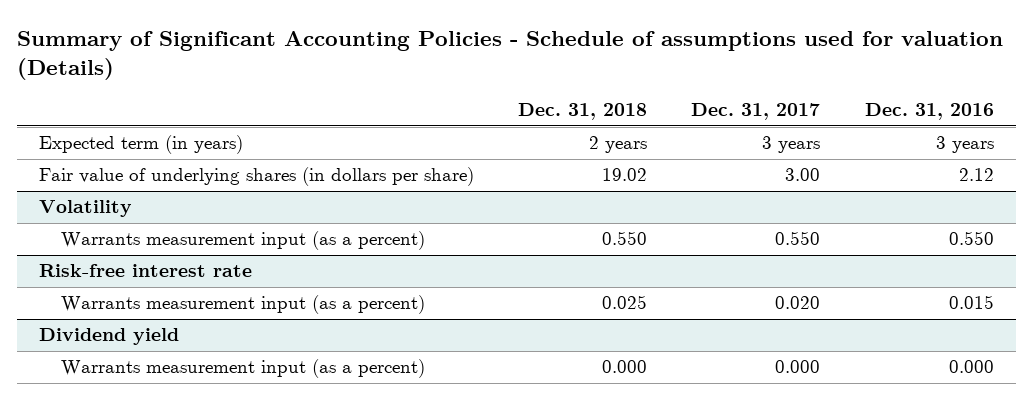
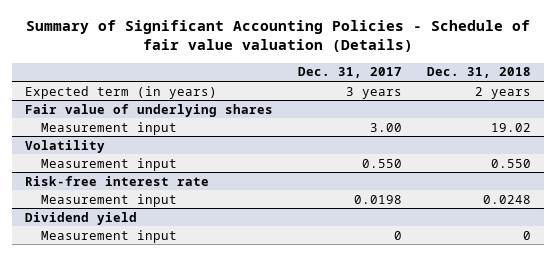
- Summary of Significant Accounting Policies - Schedule of assumptions used for valuation (Details)
+ Summary of Significant Accounting Policies - Schedule of fair value valuation (Details)
- | Dec. 31, 2018 | Dec. 31, 2017 | Dec. 31, 2016
+ | Dec. 31, 2017 | Dec. 31, 2018
- Fair value of underlying shares (in dollars per share) | 19.02 | 3.00 | 2.12
+ Fair value of underlying shares
+ Measurement input | 3.00 | 19.02
@ Volatility
- Warrants measurement input (as a percent) | 0.550 | 0.550 | 0.550
+ Measurement input | 0.550 | 0.550
@ Risk-free interest rate
- Warrants measurement input (as a percent) | 0.025 | 0.020 | 0.015
+ Measurement input | 0.0198 | 0.0248
@ Dividend yield
- Warrants measurement input (as a percent) | 0.000 | 0.000 | 0.000
+ Measurement input | 0 | 0

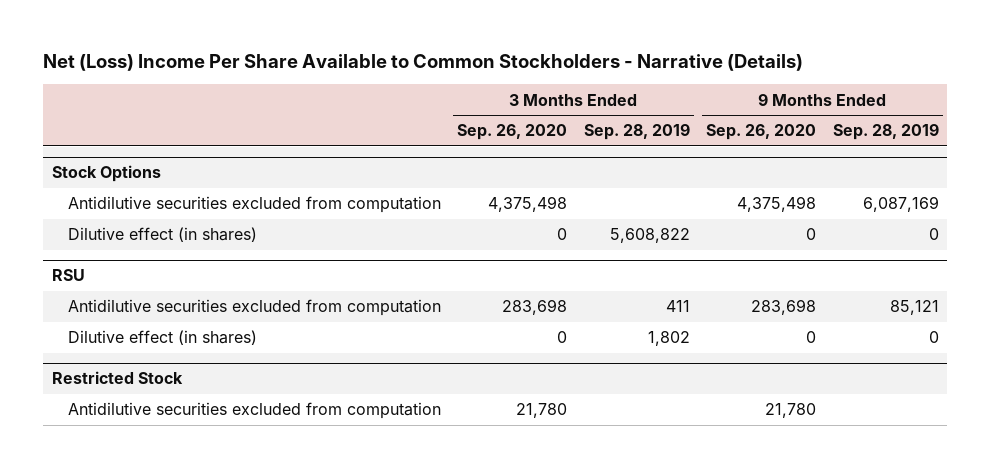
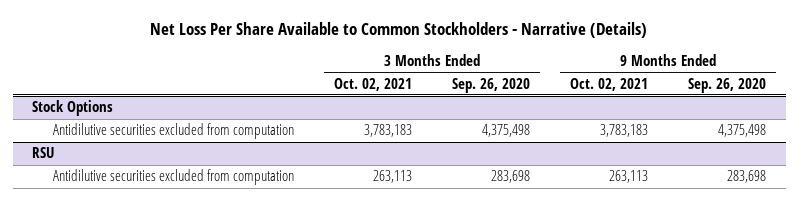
- Net (Loss) Income Per Share Available to Common Stockholders - Narrative (Details)
+ Net Loss Per Share Available to Common Stockholders - Narrative (Details)
- | 3 Months Ended Sep. 26, 2020 | 3 Months Ended Sep. 28, 2019 | 9 Months Ended Sep. 26, 2020 | 9 Months Ended Sep. 28, 2019
+ | 3 Months Ended Oct. 02, 2021 | 3 Months Ended Sep. 26, 2020 | 9 Months Ended Oct. 02, 2021 | 9 Months Ended Sep. 26, 2020
@ Stock Options
- Dilutive effect (in shares) | 0 | 5,608,822 | 0 | 0
@ RSU
- Dilutive effect (in shares) | 0 | 1,802 | 0 | 0
- Restricted Stock
- Antidilutive securities excluded from computation | 21,780 | | 21,780 |

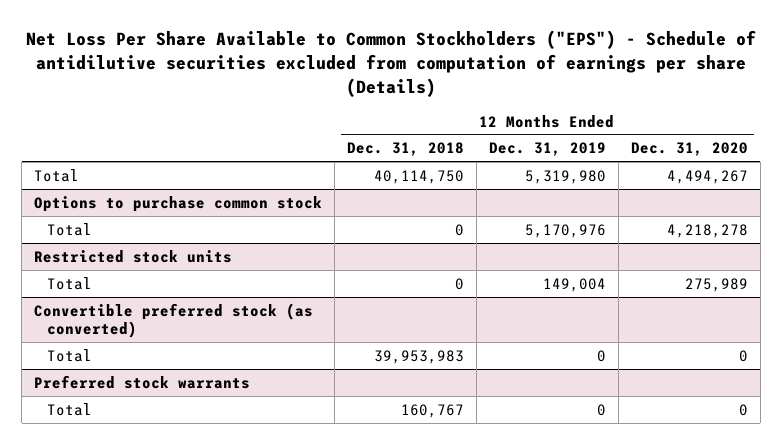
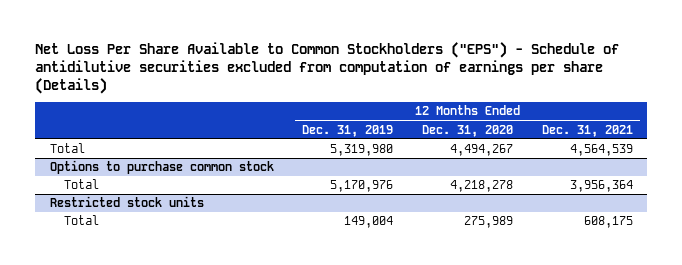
- | 12 Months Ended Dec. 31, 2018 | 12 Months Ended Dec. 31, 2019 | 12 Months Ended Dec. 31, 2020
+ | 12 Months Ended Dec. 31, 2019 | 12 Months Ended Dec. 31, 2020 | 12 Months Ended Dec. 31, 2021
- Convertible preferred stock (as converted)
- Total | 39,953,983 | 0 | 0
- Preferred stock warrants
- Total | 160,767 | 0 | 0

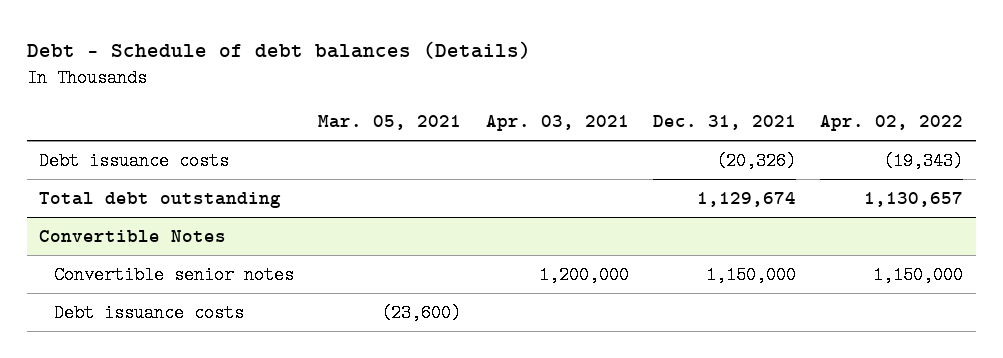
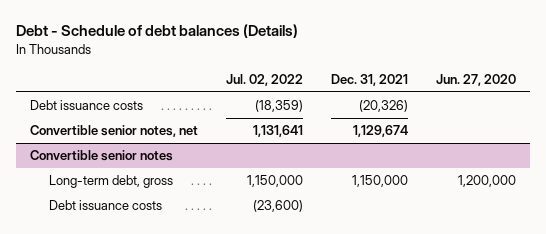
- | Mar. 05, 2021 | Apr. 03, 2021 | Dec. 31, 2021 | Apr. 02, 2022
+ | Jul. 02, 2022 | Dec. 31, 2021 | Jun. 27, 2020
- Total debt outstanding | | | 1,129,674 | 1,130,657
- Convertible Notes
- Convertible senior notes | | 1,200,000 | 1,150,000 | 1,150,000
+ Convertible senior notes, net | 1,131,641 | 1,129,674 |
+ Convertible senior notes
+ Long-term debt, gross | 1,150,000 | 1,150,000 | 1,200,000

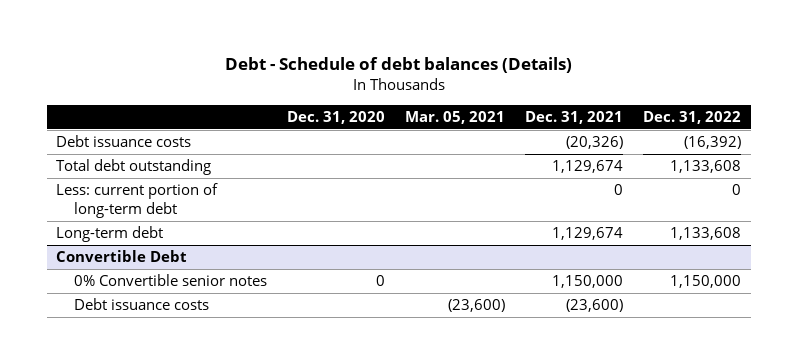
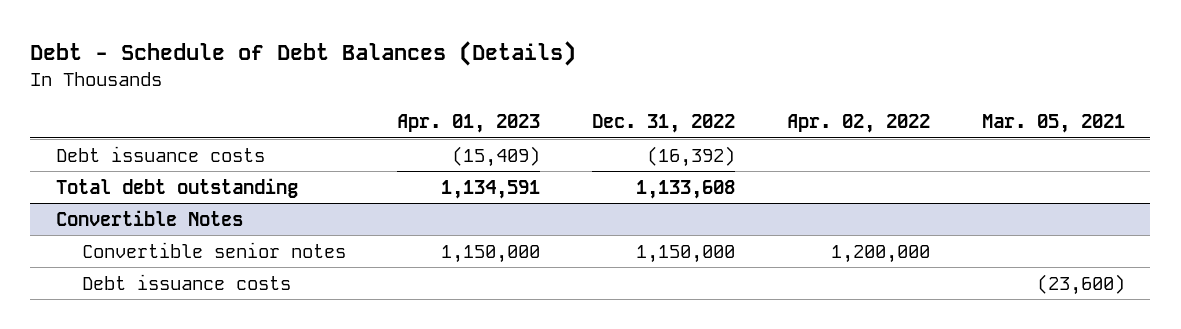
- Debt - Schedule of debt balances (Details)
+ Debt - Schedule of Debt Balances (Details)
- | Dec. 31, 2020 | Mar. 05, 2021 | Dec. 31, 2021 | Dec. 31, 2022
+ | Apr. 01, 2023 | Dec. 31, 2022 | Apr. 02, 2022 | Mar. 05, 2021
- Less: current portion of long-term debt | | | 0 | 0
- Long-term debt | | | 1,129,674 | 1,133,608
- Convertible Debt
- 0% Convertible senior notes | 0 | | 1,150,000 | 1,150,000
+ Convertible Notes
+ Convertible senior notes | 1,150,000 | 1,150,000 | 1,200,000 |

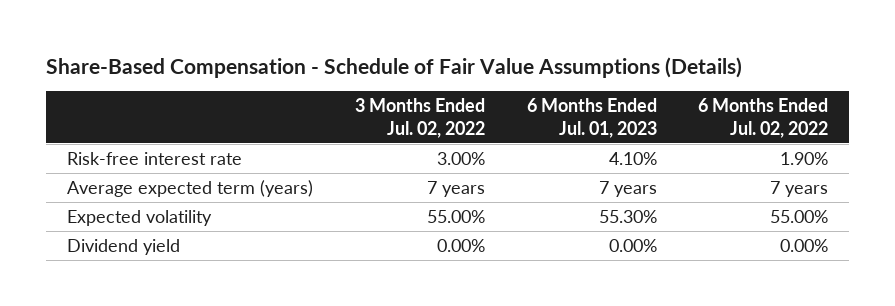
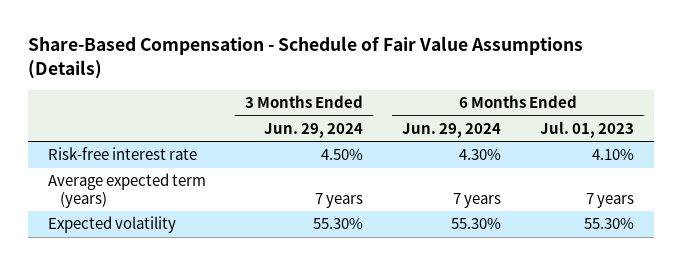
- | 3 Months Ended Jul. 02, 2022 | 6 Months Ended Jul. 01, 2023 | 6 Months Ended Jul. 02, 2022
+ | 3 Months Ended Jun. 29, 2024 | 6 Months Ended Jun. 29, 2024 | 6 Months Ended Jul. 01, 2023
- Dividend yield | 0.00% | 0.00% | 0.00%

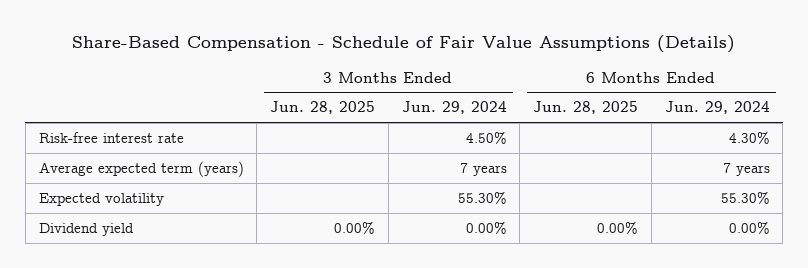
- | 3 Months Ended Jun. 29, 2024 | 6 Months Ended Jun. 29, 2024 | 6 Months Ended Jul. 01, 2023
+ | 3 Months Ended Jun. 28, 2025 | 3 Months Ended Jun. 29, 2024 | 6 Months Ended Jun. 28, 2025 | 6 Months Ended Jun. 29, 2024
+ Dividend yield | 0.00% | 0.00% | 0.00% | 0.00%

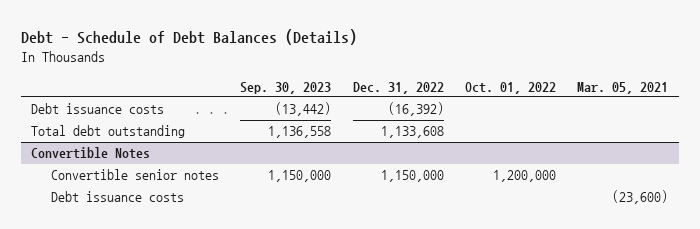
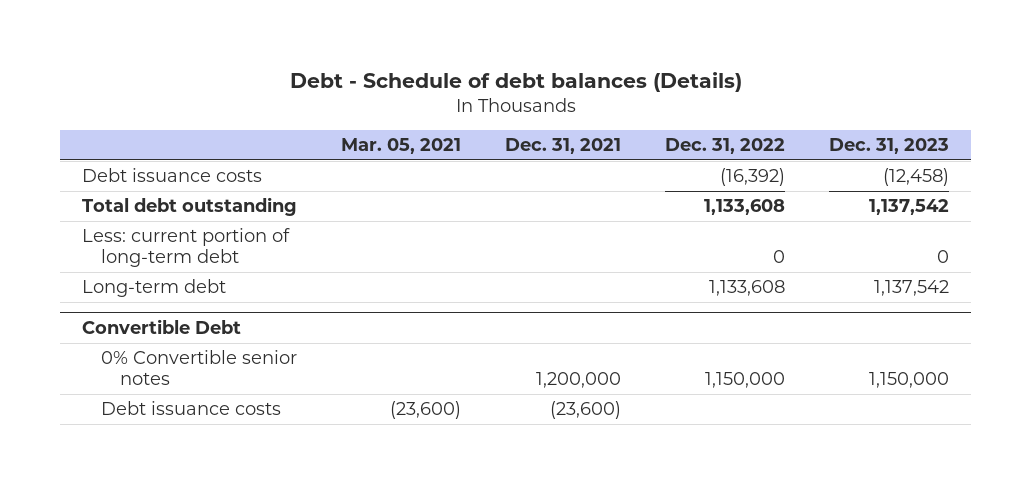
- Debt - Schedule of Debt Balances (Details)
+ Debt - Schedule of debt balances (Details)
- | Sep. 30, 2023 | Dec. 31, 2022 | Oct. 01, 2022 | Mar. 05, 2021
+ | Mar. 05, 2021 | Dec. 31, 2021 | Dec. 31, 2022 | Dec. 31, 2023
- Convertible Notes
- Convertible senior notes | 1,150,000 | 1,150,000 | 1,200,000 |
+ Less: current portion of long-term debt | | | 0 | 0
+ Long-term debt | | | 1,133,608 | 1,137,542
+ Convertible Debt
+ 0% Convertible senior notes | | 1,200,000 | 1,150,000 | 1,150,000

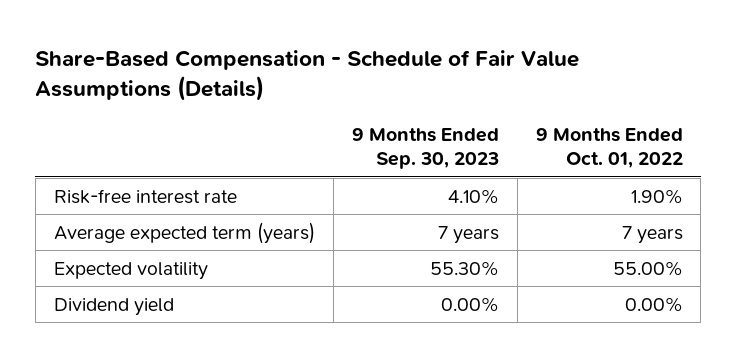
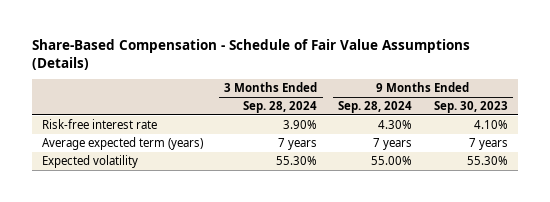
- | 9 Months Ended Sep. 30, 2023 | 9 Months Ended Oct. 01, 2022
+ | 3 Months Ended Sep. 28, 2024 | 9 Months Ended Sep. 28, 2024 | 9 Months Ended Sep. 30, 2023
- Dividend yield | 0.00% | 0.00%

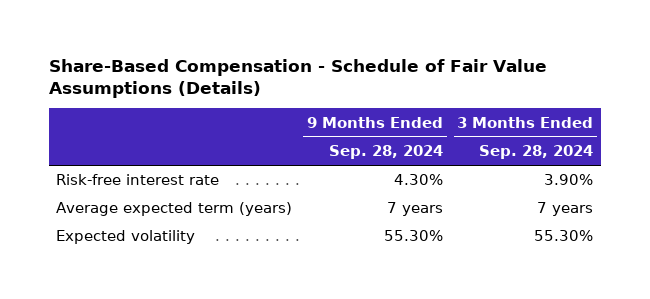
- | 3 Months Ended Sep. 28, 2024 | 9 Months Ended Sep. 28, 2024 | 9 Months Ended Sep. 30, 2023
+ | 9 Months Ended Sep. 28, 2024 | 3 Months Ended Sep. 28, 2024
- Expected volatility | 55.30% | 55.00% | 55.30%
+ Expected volatility | 55.30% | 55.30%

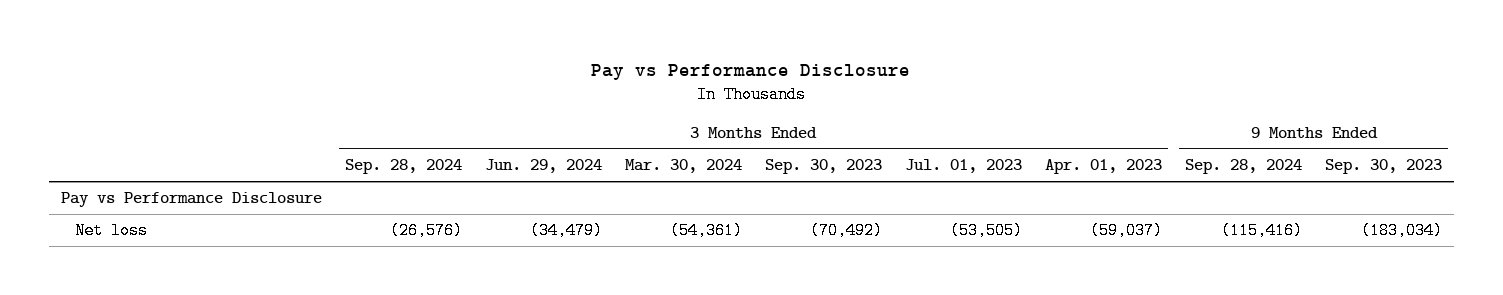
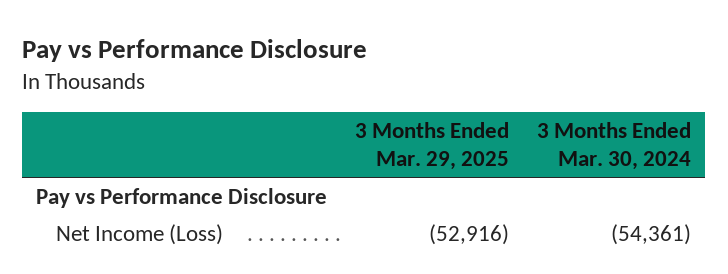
- | 3 Months Ended Sep. 28, 2024 | 3 Months Ended Jun. 29, 2024 | 3 Months Ended Mar. 30, 2024 | 3 Months Ended Sep. 30, 2023 | 3 Months Ended Jul. 01, 2023 | 3 Months Ended Apr. 01, 2023 | 9 Months Ended Sep. 28, 2024 | 9 Months Ended Sep. 30, 2023
+ | 3 Months Ended Mar. 29, 2025 | 3 Months Ended Mar. 30, 2024
- Net loss | (26,576) | (34,479) | (54,361) | (70,492) | (53,505) | (59,037) | (115,416) | (183,034)
+ Net Income (Loss) | (52,916) | (54,361)

